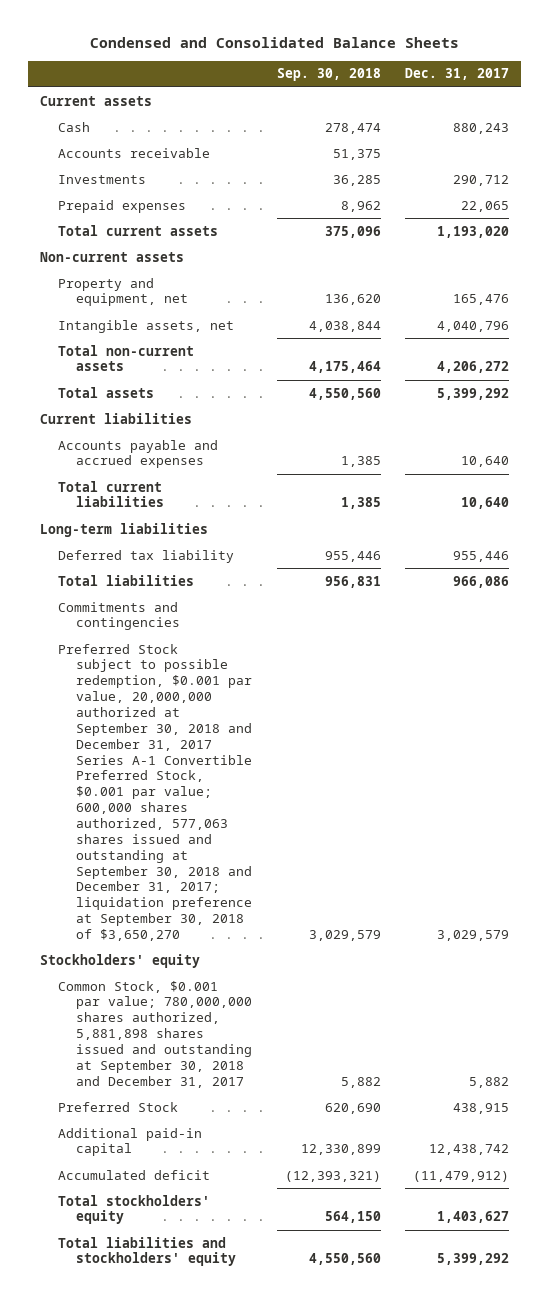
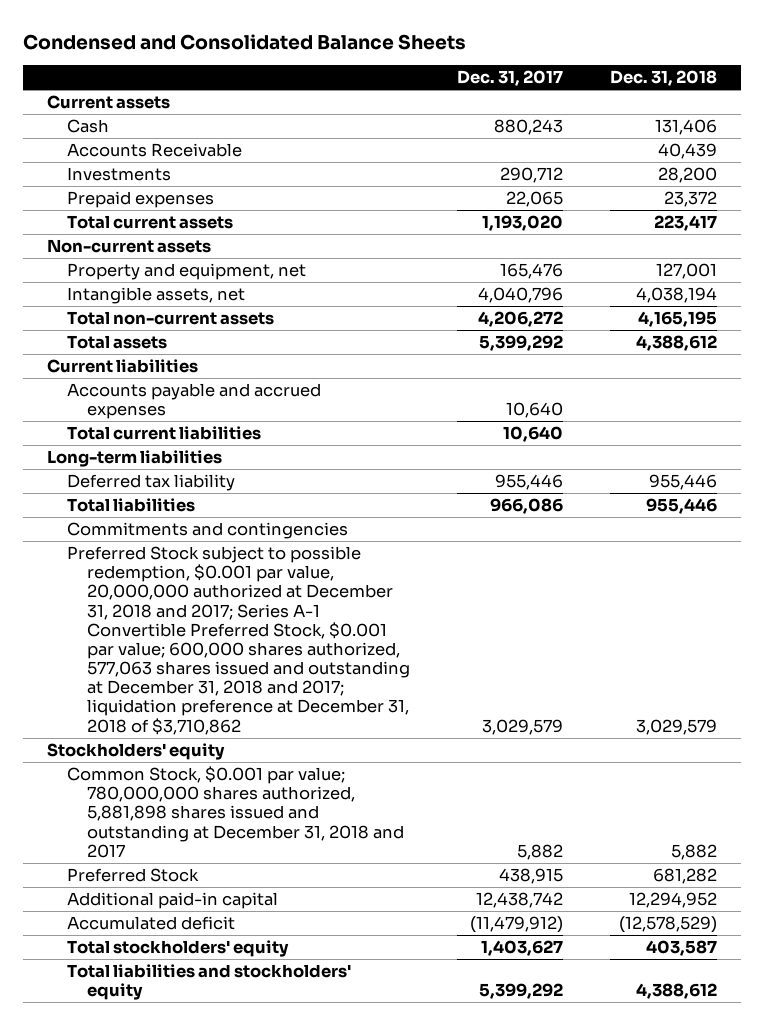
- | Sep. 30, 2018 | Dec. 31, 2017
+ | Dec. 31, 2017 | Dec. 31, 2018
- Accounts receivable | 51,375 |
+ Accounts Receivable | | 40,439
- Preferred Stock subject to possible redemption, $0.001 par value, 20,000,000 authorized at September 30, 2018 and December 31, 2017 Series A-1 Convertible Preferred Stock, $0.001 par value; 600,000 shares authorized, 577,063 shares issued and outstanding at September 30, 2018 and December 31, 2017; liquidation preference at September 30, 2018 of $3,650,270 | 3,029,579 | 3,029,579
+ Preferred Stock subject to possible redemption, $0.001 par value, 20,000,000 authorized at December 31, 2018 and 2017; Series A-1 Convertible Preferred Stock, $0.001 par value; 600,000 shares authorized, 577,063 shares issued and outstanding at December 31, 2018 and 2017; liquidation preference at December 31, 2018 of $3,710,862 | 3,029,579 | 3,029,579
- Common Stock, $0.001 par value; 780,000,000 shares authorized, 5,881,898 shares issued and outstanding at September 30, 2018 and December 31, 2017 | 5,882 | 5,882
+ Common Stock, $0.001 par value; 780,000,000 shares authorized, 5,881,898 shares issued and outstanding at December 31, 2018 and 2017 | 5,882 | 5,882

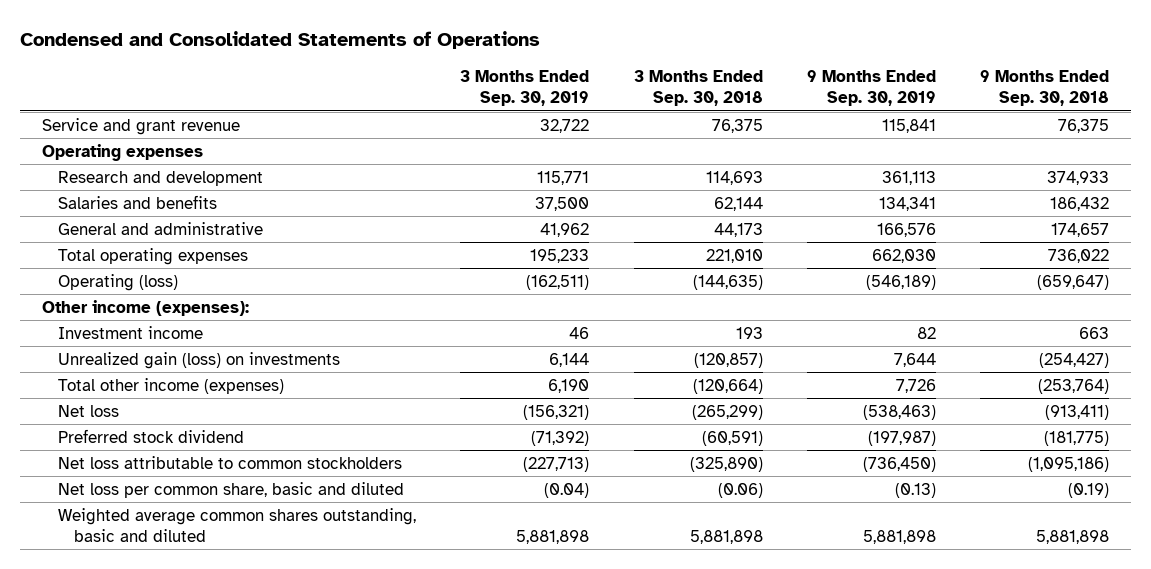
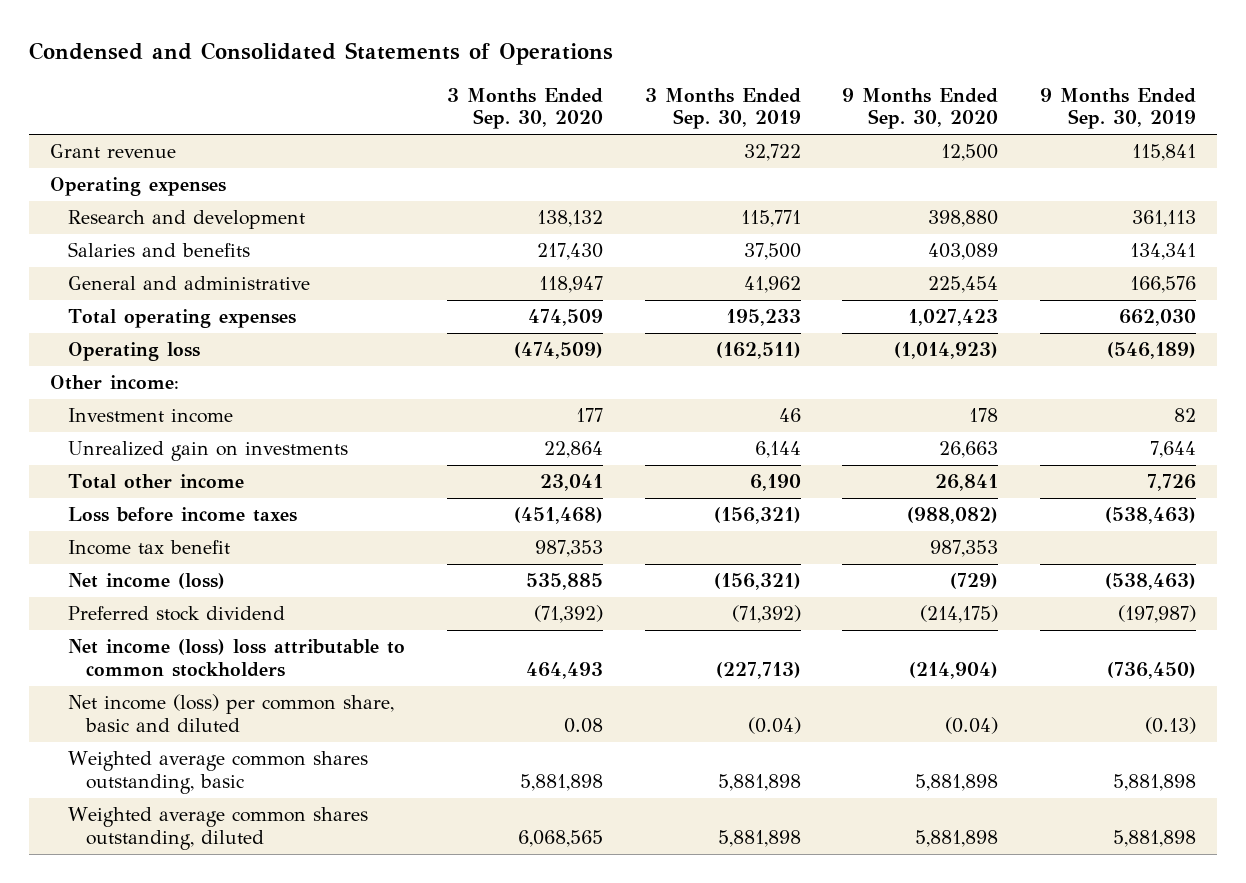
- | 3 Months Ended Sep. 30, 2019 | 3 Months Ended Sep. 30, 2018 | 9 Months Ended Sep. 30, 2019 | 9 Months Ended Sep. 30, 2018
+ | 3 Months Ended Sep. 30, 2020 | 3 Months Ended Sep. 30, 2019 | 9 Months Ended Sep. 30, 2020 | 9 Months Ended Sep. 30, 2019
- Service and grant revenue | 32,722 | 76,375 | 115,841 | 76,375
+ Grant revenue | | 32,722 | 12,500 | 115,841
- Operating (loss) | (162,511) | (144,635) | (546,189) | (659,647)
- Other income (expenses):
+ Operating loss | (474,509) | (162,511) | (1,014,923) | (546,189)
+ Other income:
- Unrealized gain (loss) on investments | 6,144 | (120,857) | 7,644 | (254,427)
- Total other income (expenses) | 6,190 | (120,664) | 7,726 | (253,764)
- Net loss | (156,321) | (265,299) | (538,463) | (913,411)
+ Unrealized gain on investments | 22,864 | 6,144 | 26,663 | 7,644
+ Total other income | 23,041 | 6,190 | 26,841 | 7,726
+ Loss before income taxes | (451,468) | (156,321) | (988,082) | (538,463)
+ Income tax benefit | 987,353 | | 987,353 |
+ Net income (loss) | 535,885 | (156,321) | (729) | (538,463)
- Net loss attributable to common stockholders | (227,713) | (325,890) | (736,450) | (1,095,186)
- Net loss per common share, basic and diluted | (0.04) | (0.06) | (0.13) | (0.19)
- Weighted average common shares outstanding, basic and diluted | 5,881,898 | 5,881,898 | 5,881,898 | 5,881,898
+ Net income (loss) loss attributable to common stockholders | 464,493 | (227,713) | (214,904) | (736,450)
+ Net income (loss) per common share, basic and diluted | 0.08 | (0.04) | (0.04) | (0.13)
+ Weighted average common shares outstanding, basic | 5,881,898 | 5,881,898 | 5,881,898 | 5,881,898
+ Weighted average common shares outstanding, diluted | 6,068,565 | 5,881,898 | 5,881,898 | 5,881,898

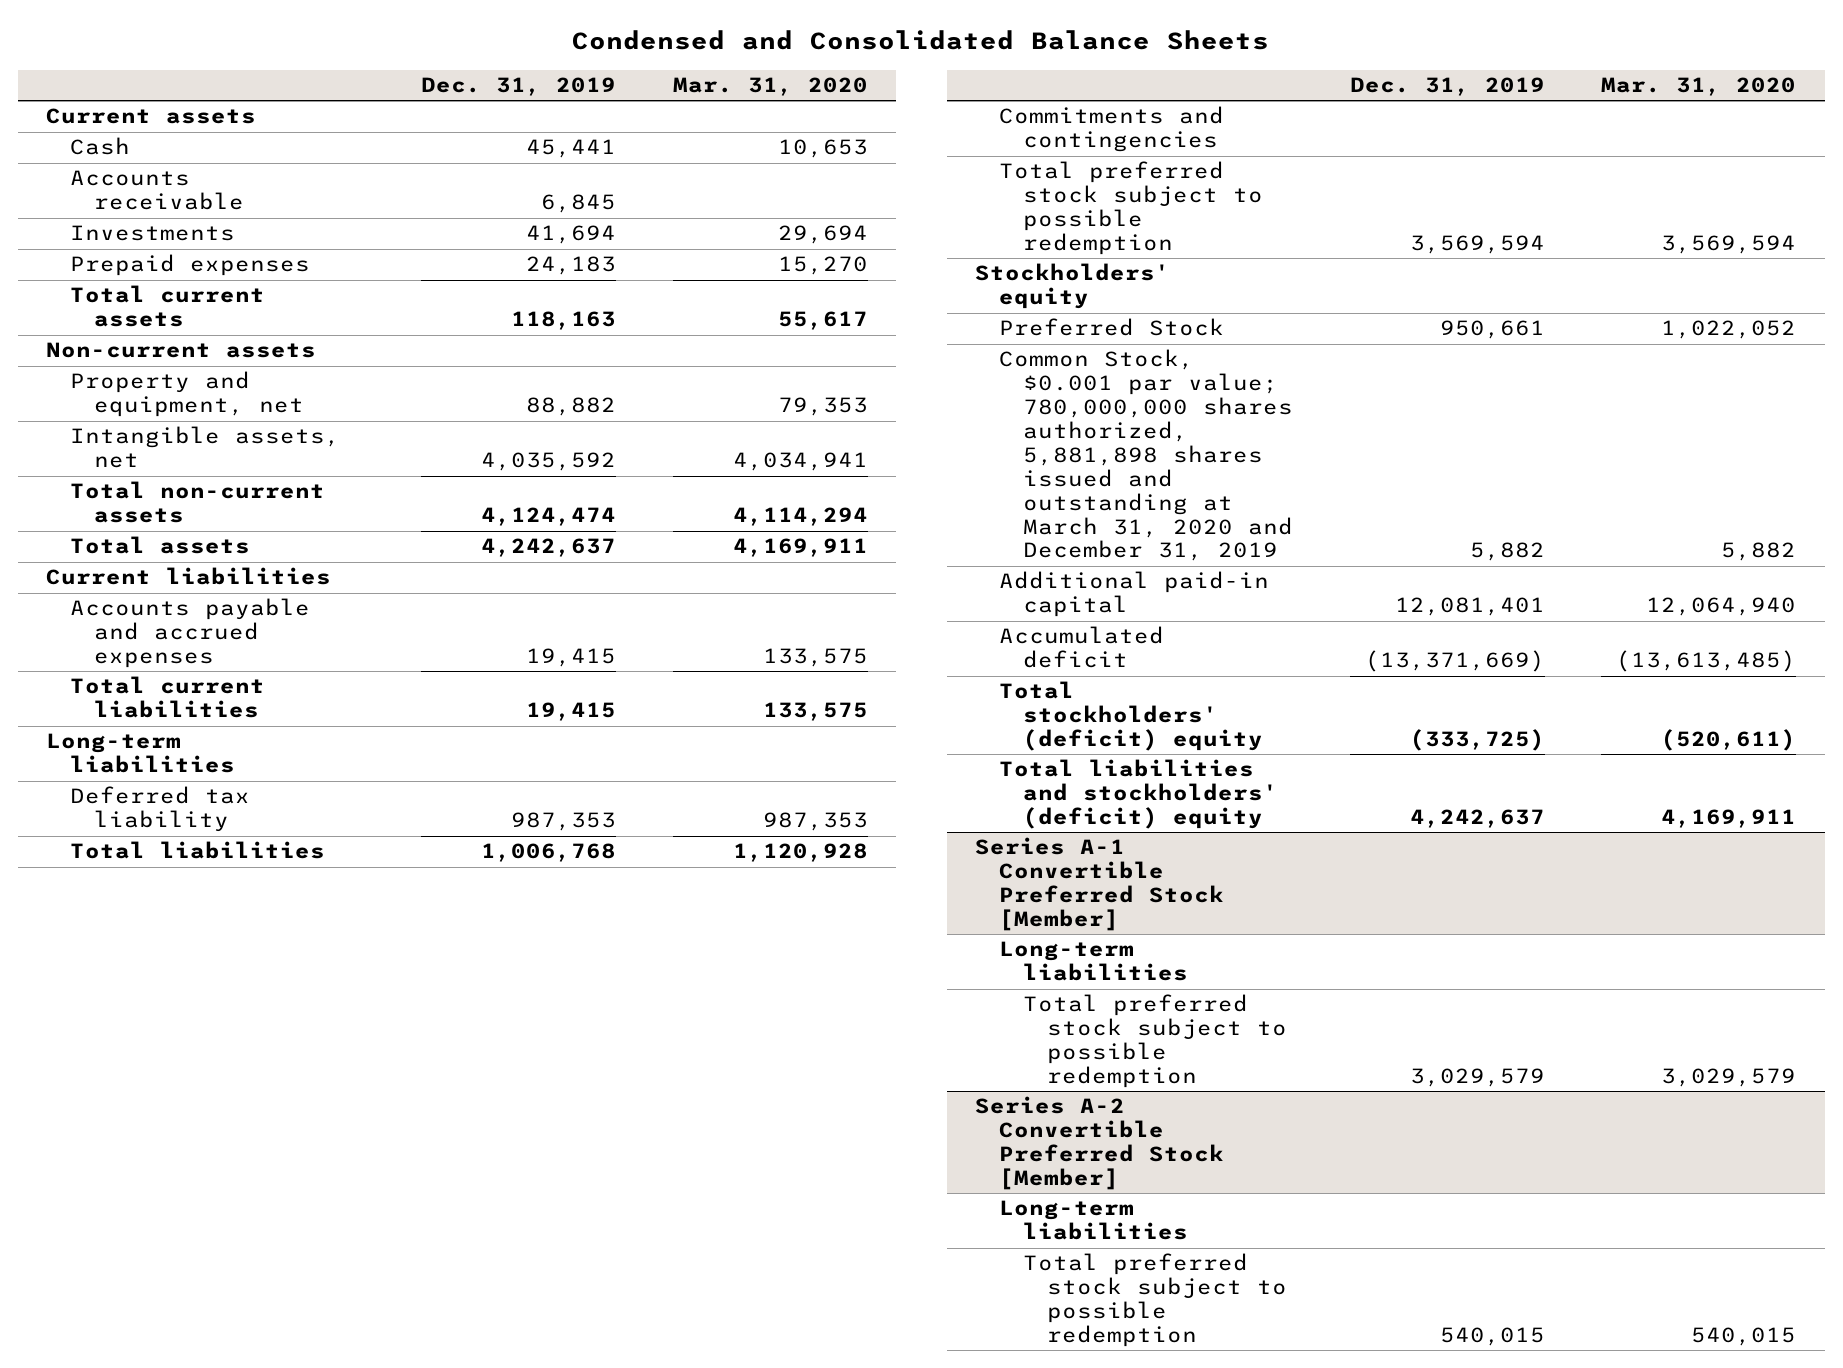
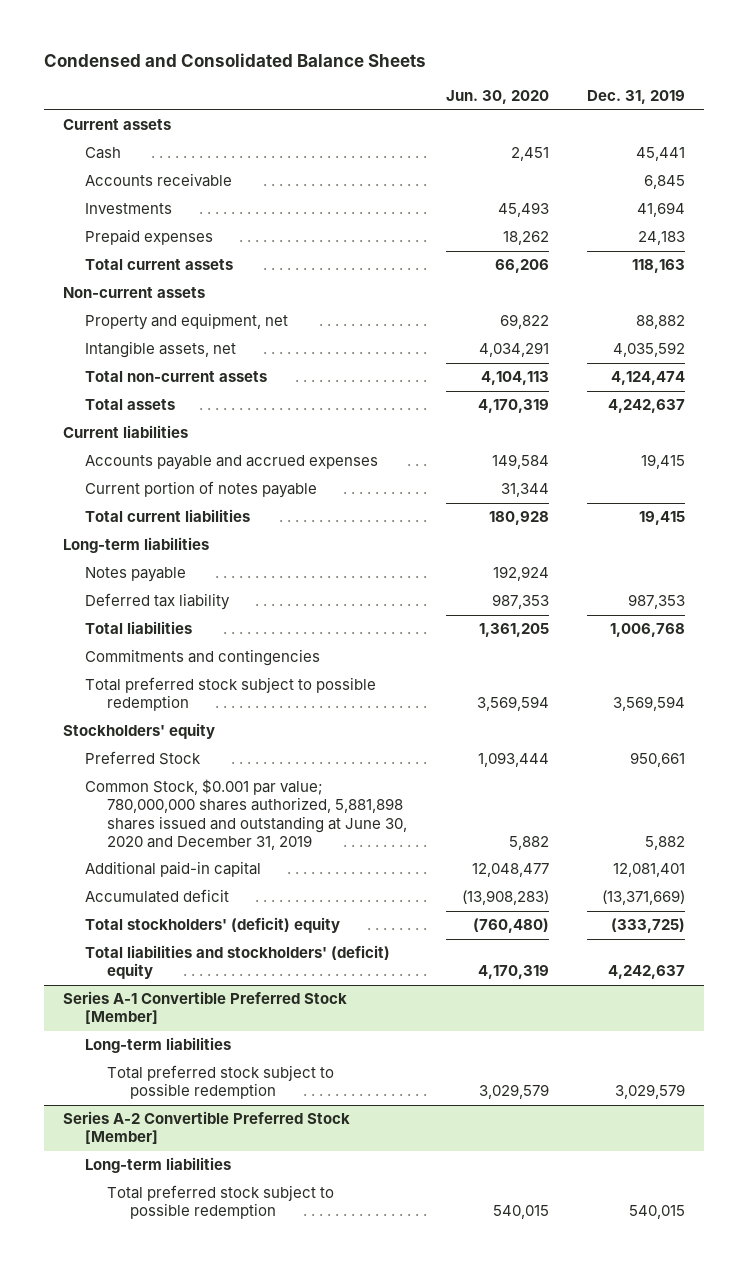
- | Dec. 31, 2019 | Mar. 31, 2020
+ | Jun. 30, 2020 | Dec. 31, 2019
+ Current portion of notes payable | 31,344 |
+ Notes payable | 192,924 |
- Common Stock, $0.001 par value; 780,000,000 shares authorized, 5,881,898 shares issued and outstanding at March 31, 2020 and December 31, 2019 | 5,882 | 5,882
+ Common Stock, $0.001 par value; 780,000,000 shares authorized, 5,881,898 shares issued and outstanding at June 30, 2020 and December 31, 2019 | 5,882 | 5,882

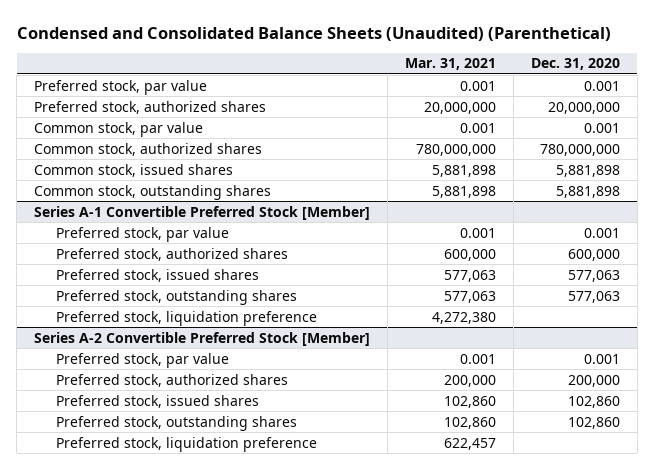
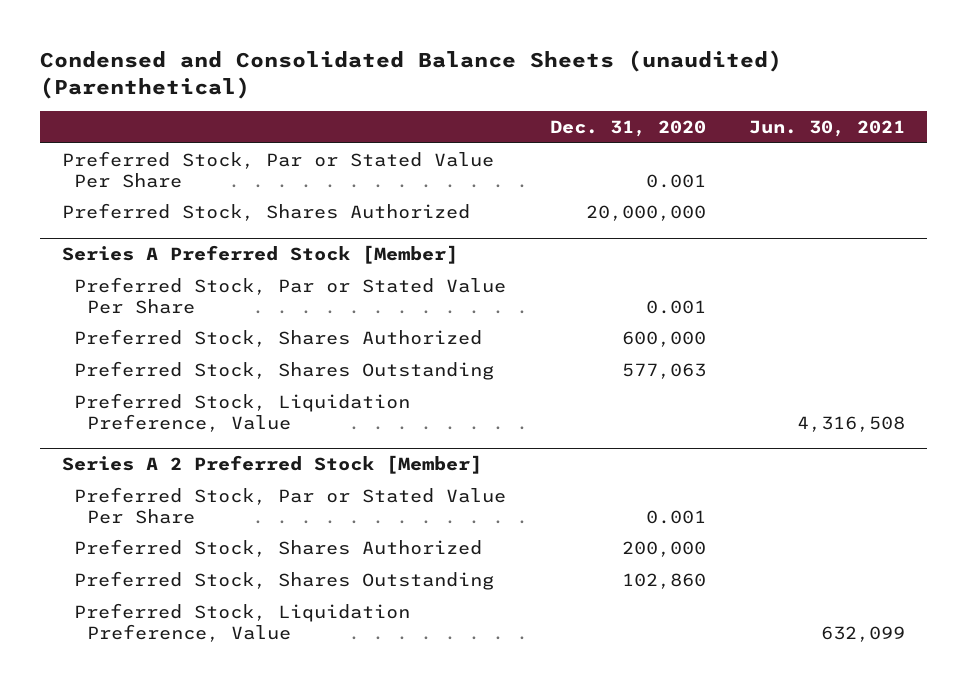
- Condensed and Consolidated Balance Sheets (Unaudited) (Parenthetical)
+ Condensed and Consolidated Balance Sheets (unaudited) (Parenthetical)
- | Mar. 31, 2021 | Dec. 31, 2020
+ | Dec. 31, 2020 | Jun. 30, 2021
- Preferred stock, par value | 0.001 | 0.001
- Preferred stock, authorized shares | 20,000,000 | 20,000,000
- Common stock, par value | 0.001 | 0.001
- Common stock, authorized shares | 780,000,000 | 780,000,000
- Common stock, issued shares | 5,881,898 | 5,881,898
- Common stock, outstanding shares | 5,881,898 | 5,881,898
- Series A-1 Convertible Preferred Stock [Member]
- Preferred stock, par value | 0.001 | 0.001
- Preferred stock, authorized shares | 600,000 | 600,000
- Preferred stock, issued shares | 577,063 | 577,063
- Preferred stock, outstanding shares | 577,063 | 577,063
- Preferred stock, liquidation preference | 4,272,380 |
- Series A-2 Convertible Preferred Stock [Member]
- Preferred stock, par value | 0.001 | 0.001
- Preferred stock, authorized shares | 200,000 | 200,000
- Preferred stock, issued shares | 102,860 | 102,860
- Preferred stock, outstanding shares | 102,860 | 102,860
- Preferred stock, liquidation preference | 622,457 |
+ Preferred Stock, Par or Stated Value Per Share | 0.001 |
+ Preferred Stock, Shares Authorized | 20,000,000 |
+ Series A Preferred Stock [Member]
+ Preferred Stock, Par or Stated Value Per Share | 0.001 |
+ Preferred Stock, Shares Authorized | 600,000 |
+ Preferred Stock, Shares Outstanding | 577,063 |
+ Preferred Stock, Liquidation Preference, Value | | 4,316,508
+ Series A 2 Preferred Stock [Member]
+ Preferred Stock, Par or Stated Value Per Share | 0.001 |
+ Preferred Stock, Shares Authorized | 200,000 |
+ Preferred Stock, Shares Outstanding | 102,860 |
+ Preferred Stock, Liquidation Preference, Value | | 632,099

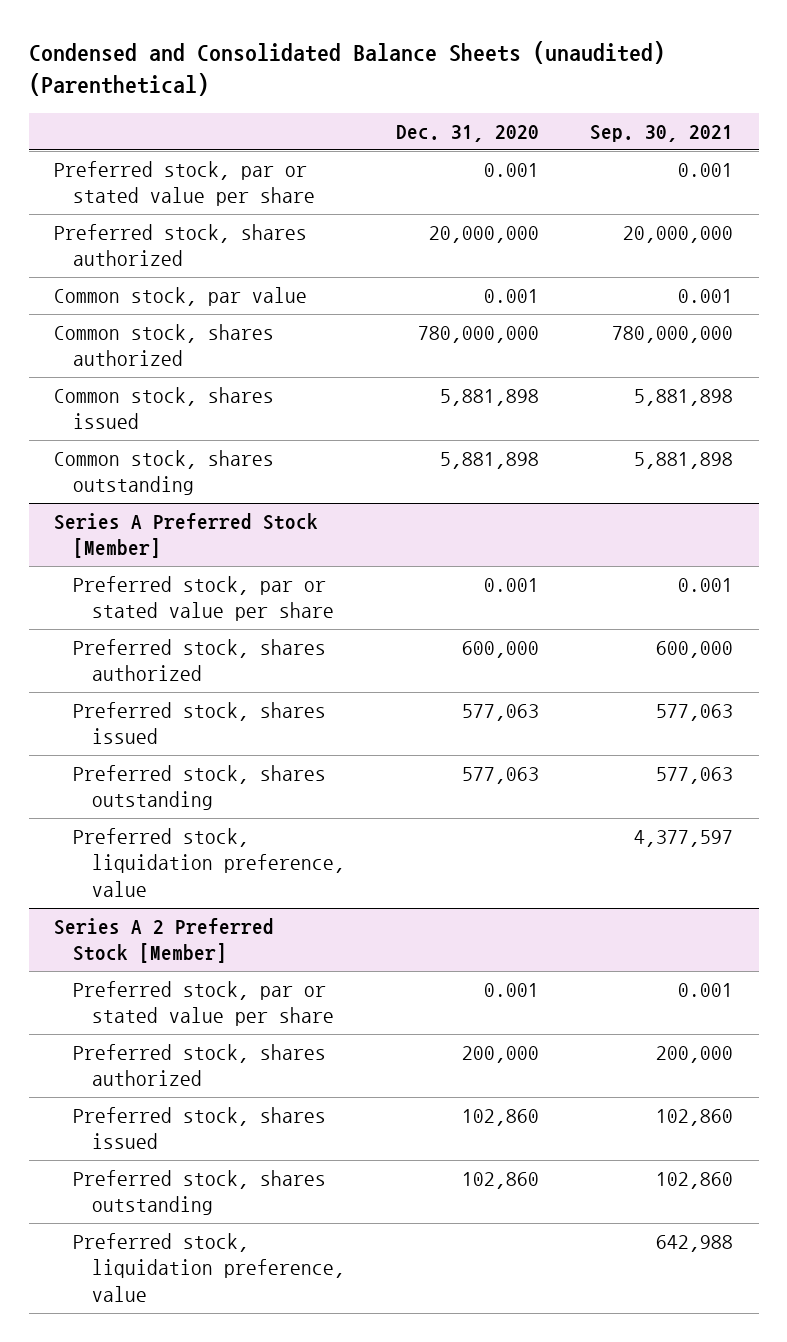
- | Dec. 31, 2020 | Jun. 30, 2021
+ | Dec. 31, 2020 | Sep. 30, 2021
- Preferred Stock, Par or Stated Value Per Share | 0.001 |
- Preferred Stock, Shares Authorized | 20,000,000 |
+ Preferred stock, par or stated value per share | 0.001 | 0.001
+ Preferred stock, shares authorized | 20,000,000 | 20,000,000
+ Common stock, par value | 0.001 | 0.001
+ Common stock, shares authorized | 780,000,000 | 780,000,000
+ Common stock, shares issued | 5,881,898 | 5,881,898
+ Common stock, shares outstanding | 5,881,898 | 5,881,898
@ Series A Preferred Stock [Member]
- Preferred Stock, Par or Stated Value Per Share | 0.001 |
- Preferred Stock, Shares Authorized | 600,000 |
- Preferred Stock, Shares Outstanding | 577,063 |
- Preferred Stock, Liquidation Preference, Value | | 4,316,508
+ Preferred stock, par or stated value per share | 0.001 | 0.001
+ Preferred stock, shares authorized | 600,000 | 600,000
+ Preferred stock, shares issued | 577,063 | 577,063
+ Preferred stock, shares outstanding | 577,063 | 577,063
+ Preferred stock, liquidation preference, value | | 4,377,597
@ Series A 2 Preferred Stock [Member]
- Preferred Stock, Par or Stated Value Per Share | 0.001 |
- Preferred Stock, Shares Authorized | 200,000 |
- Preferred Stock, Shares Outstanding | 102,860 |
- Preferred Stock, Liquidation Preference, Value | | 632,099
+ Preferred stock, par or stated value per share | 0.001 | 0.001
+ Preferred stock, shares authorized | 200,000 | 200,000
+ Preferred stock, shares issued | 102,860 | 102,860
+ Preferred stock, shares outstanding | 102,860 | 102,860
+ Preferred stock, liquidation preference, value | | 642,988

